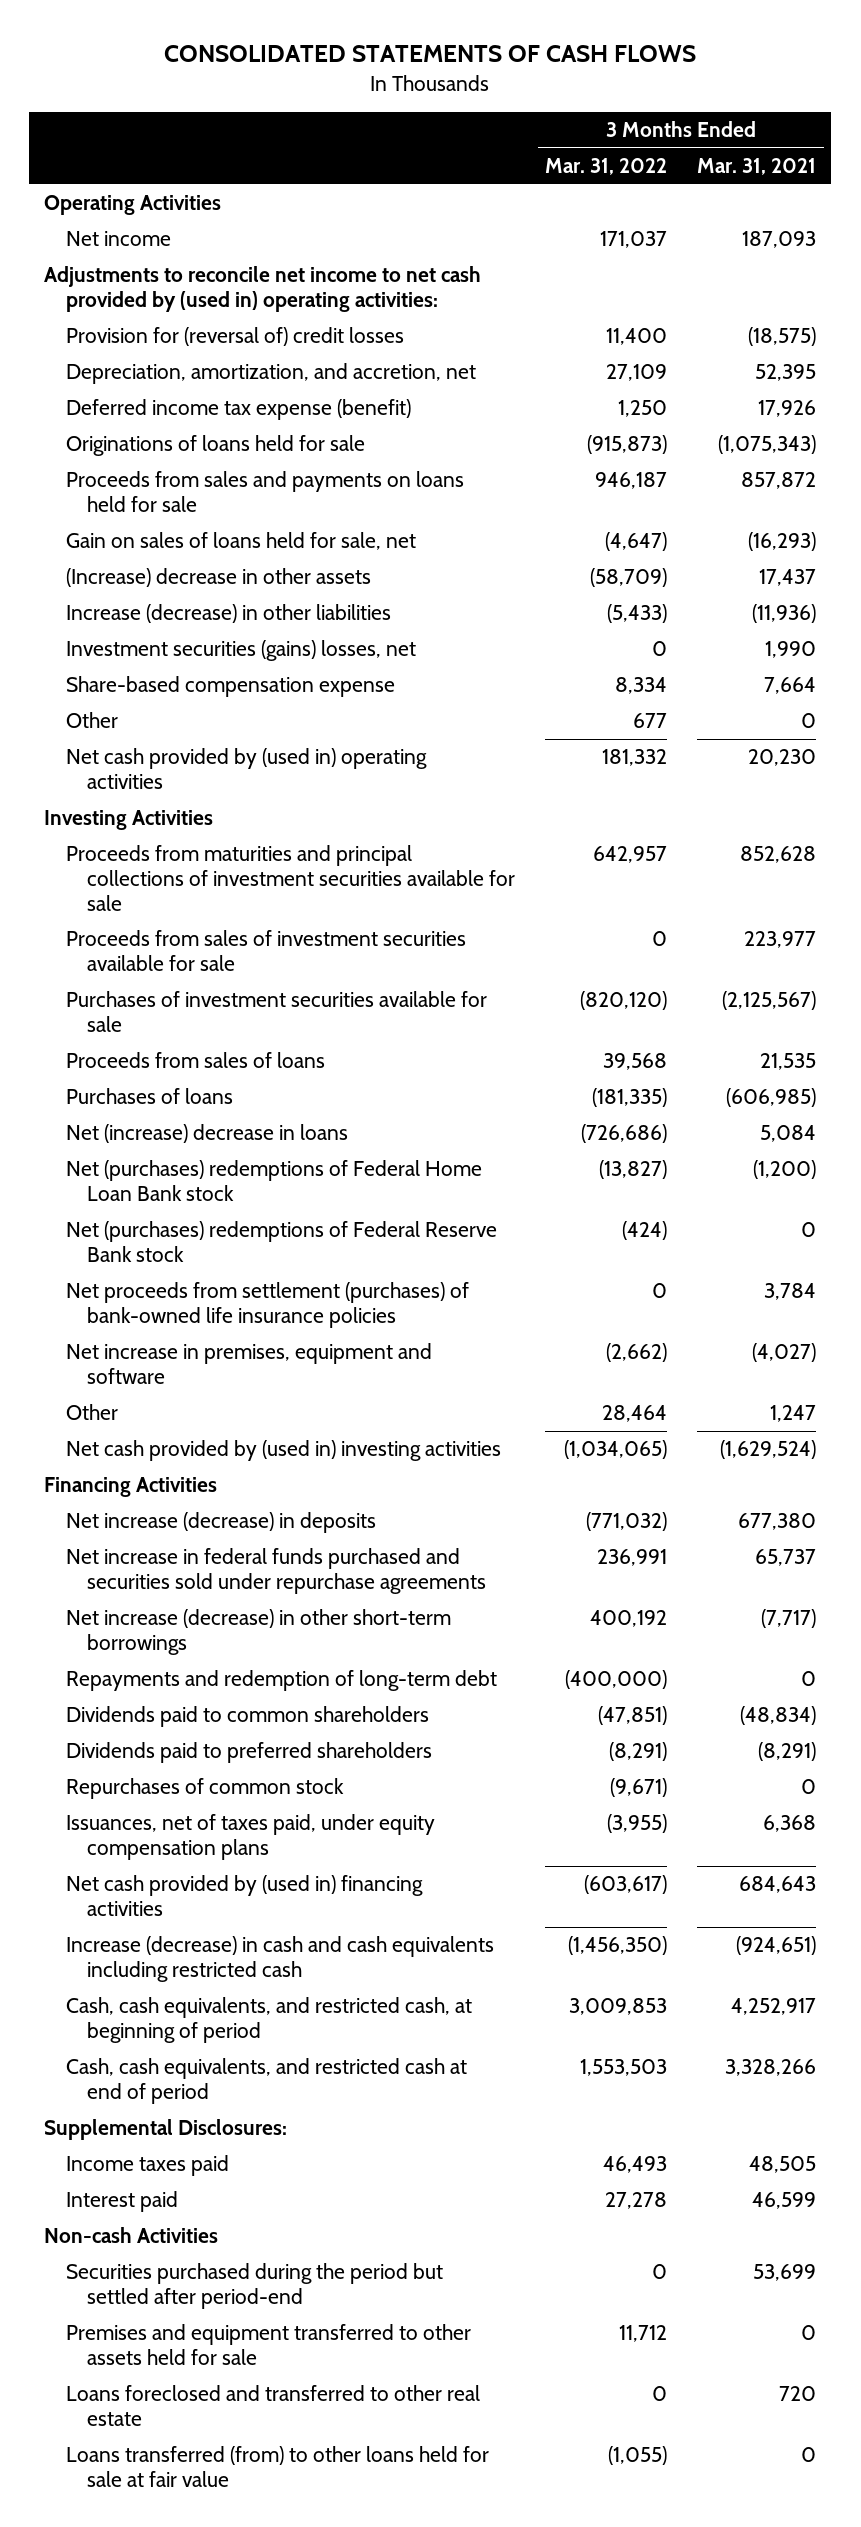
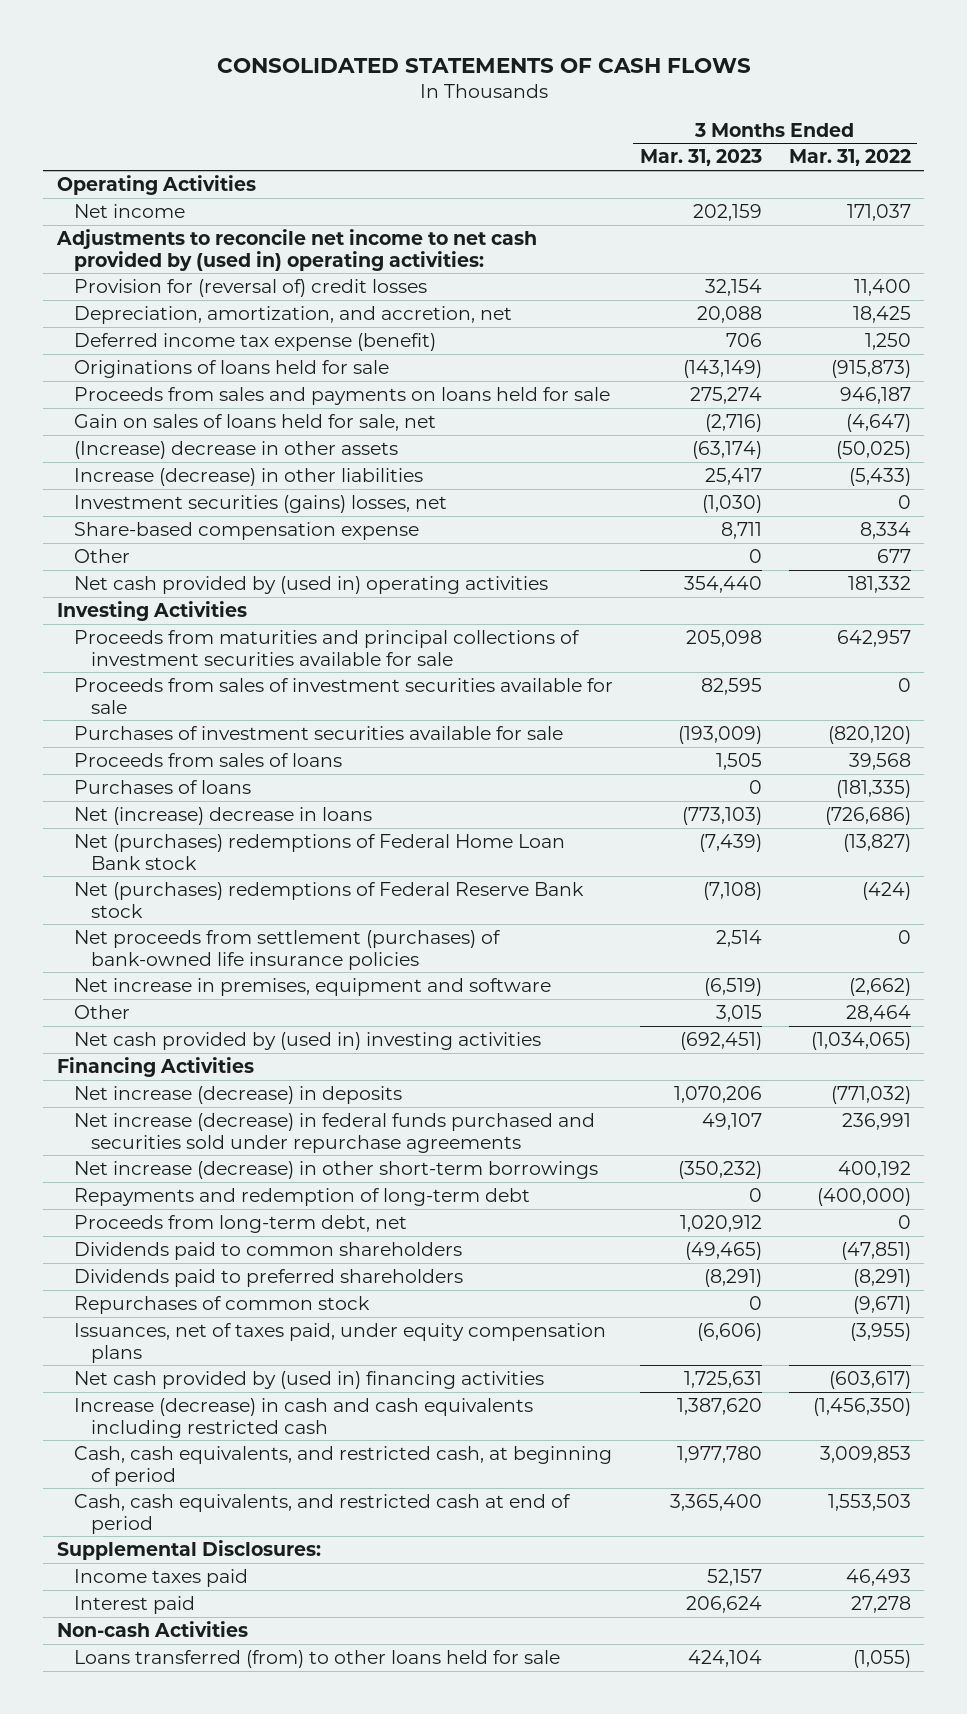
- | 3 Months Ended Mar. 31, 2022 | 3 Months Ended Mar. 31, 2021
+ | 3 Months Ended Mar. 31, 2023 | 3 Months Ended Mar. 31, 2022
- Depreciation, amortization, and accretion, net | 27,109 | 52,395
+ Depreciation, amortization, and accretion, net | 20,088 | 18,425
- (Increase) decrease in other assets | (58,709) | 17,437
+ (Increase) decrease in other assets | (63,174) | (50,025)
- Net increase in federal funds purchased and securities sold under repurchase agreements | 236,991 | 65,737
+ Net increase (decrease) in federal funds purchased and securities sold under repurchase agreements | 49,107 | 236,991
+ Proceeds from long-term debt, net | 1,020,912 | 0
- Securities purchased during the period but settled after period-end | 0 | 53,699
- Premises and equipment transferred to other assets held for sale | 11,712 | 0
- Loans foreclosed and transferred to other real estate | 0 | 720
- Loans transferred (from) to other loans held for sale at fair value | (1,055) | 0
+ Loans transferred (from) to other loans held for sale | 424,104 | (1,055)

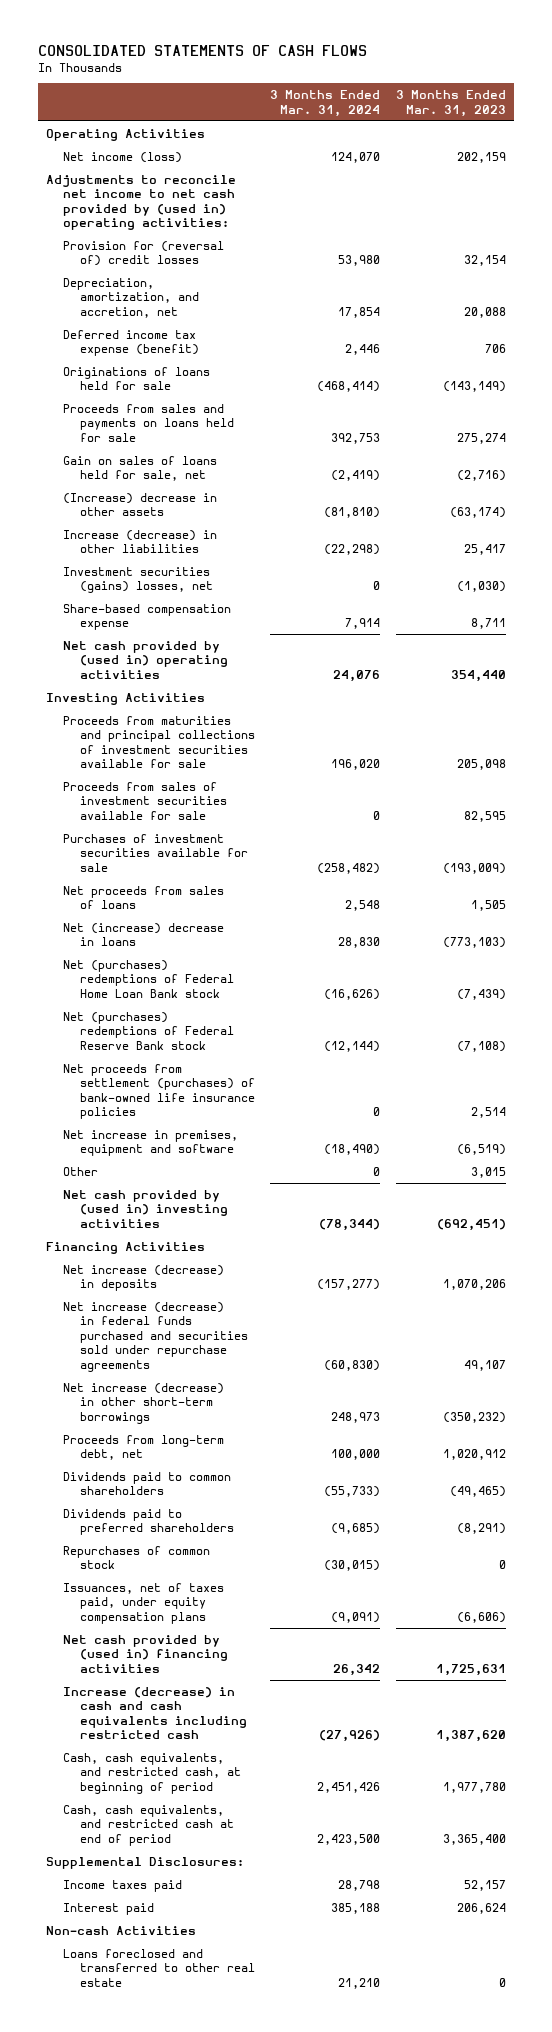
- | 3 Months Ended Mar. 31, 2023 | 3 Months Ended Mar. 31, 2022
+ | 3 Months Ended Mar. 31, 2024 | 3 Months Ended Mar. 31, 2023
- Net income | 202,159 | 171,037
+ Net income (loss) | 124,070 | 202,159
- Other | 0 | 677
- Proceeds from sales of loans | 1,505 | 39,568
- Purchases of loans | 0 | (181,335)
+ Net proceeds from sales of loans | 2,548 | 1,505
- Repayments and redemption of long-term debt | 0 | (400,000)
- Loans transferred (from) to other loans held for sale | 424,104 | (1,055)
+ Loans foreclosed and transferred to other real estate | 21,210 | 0

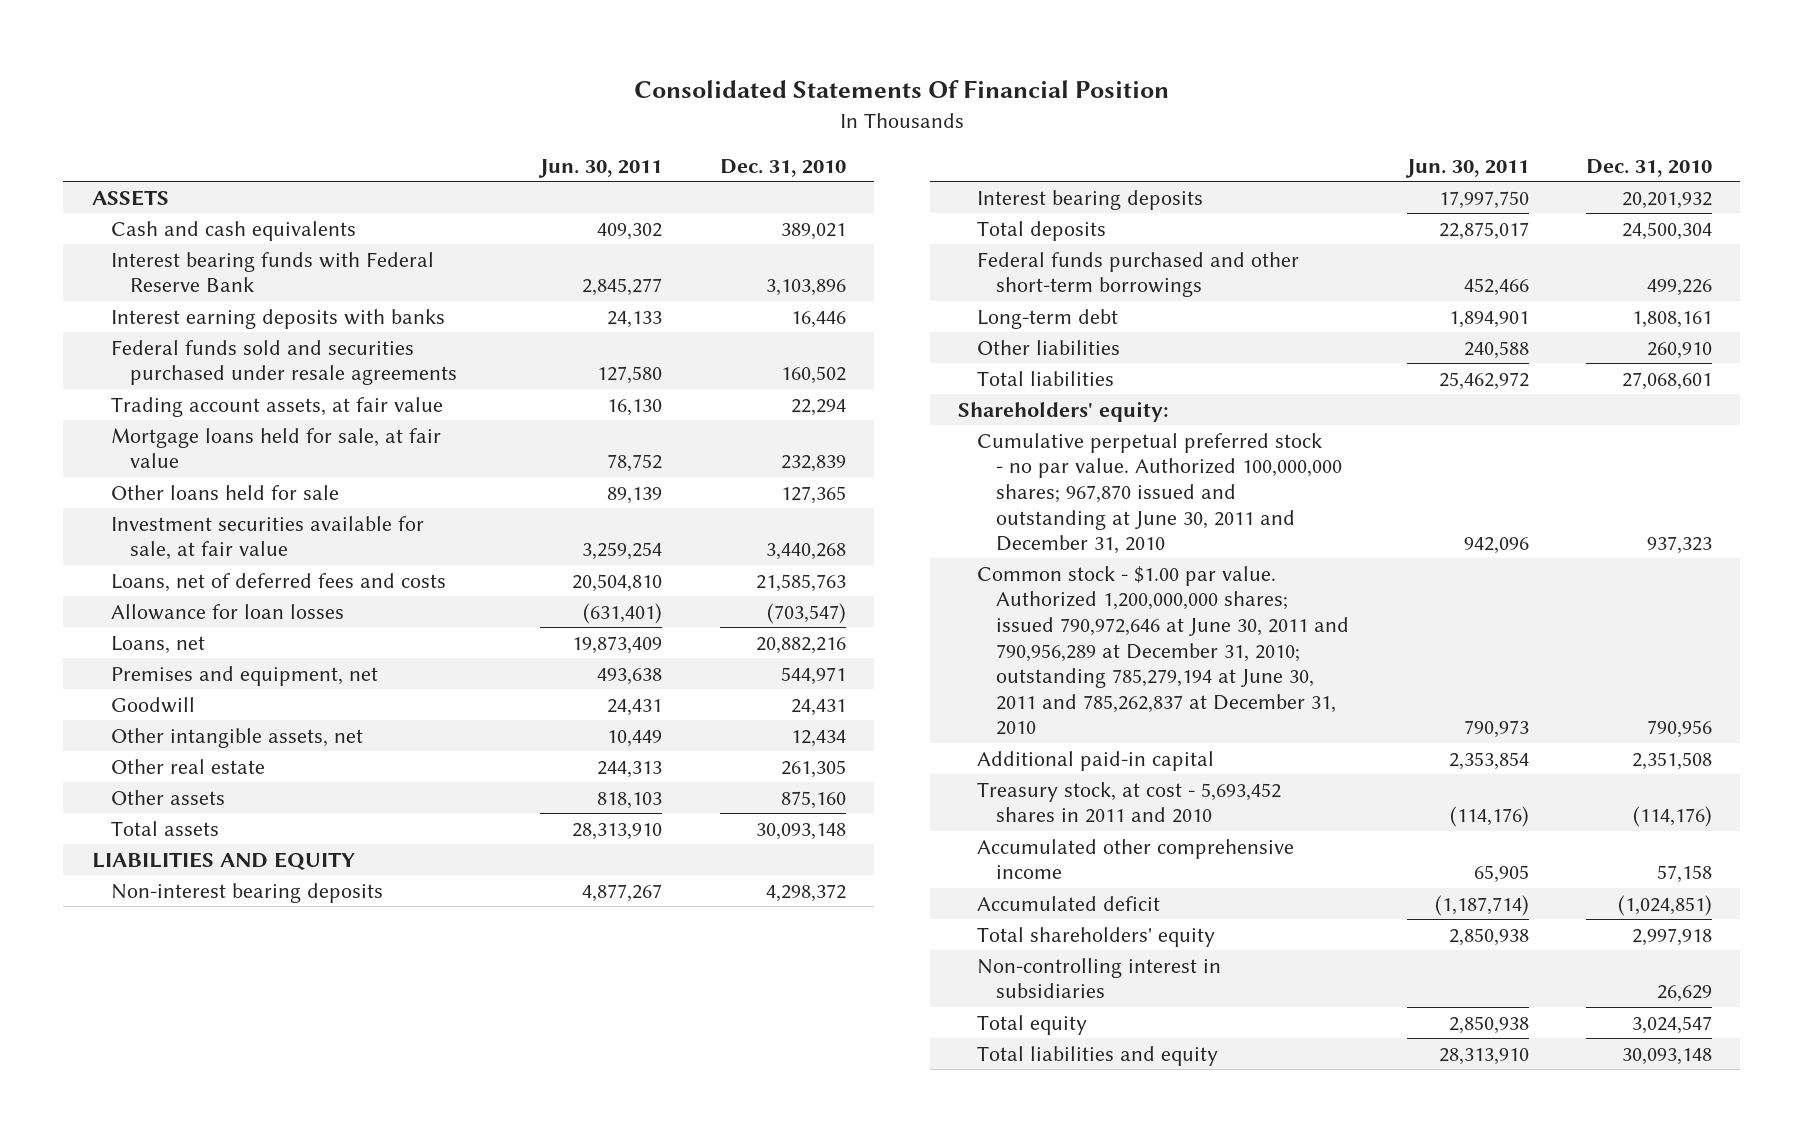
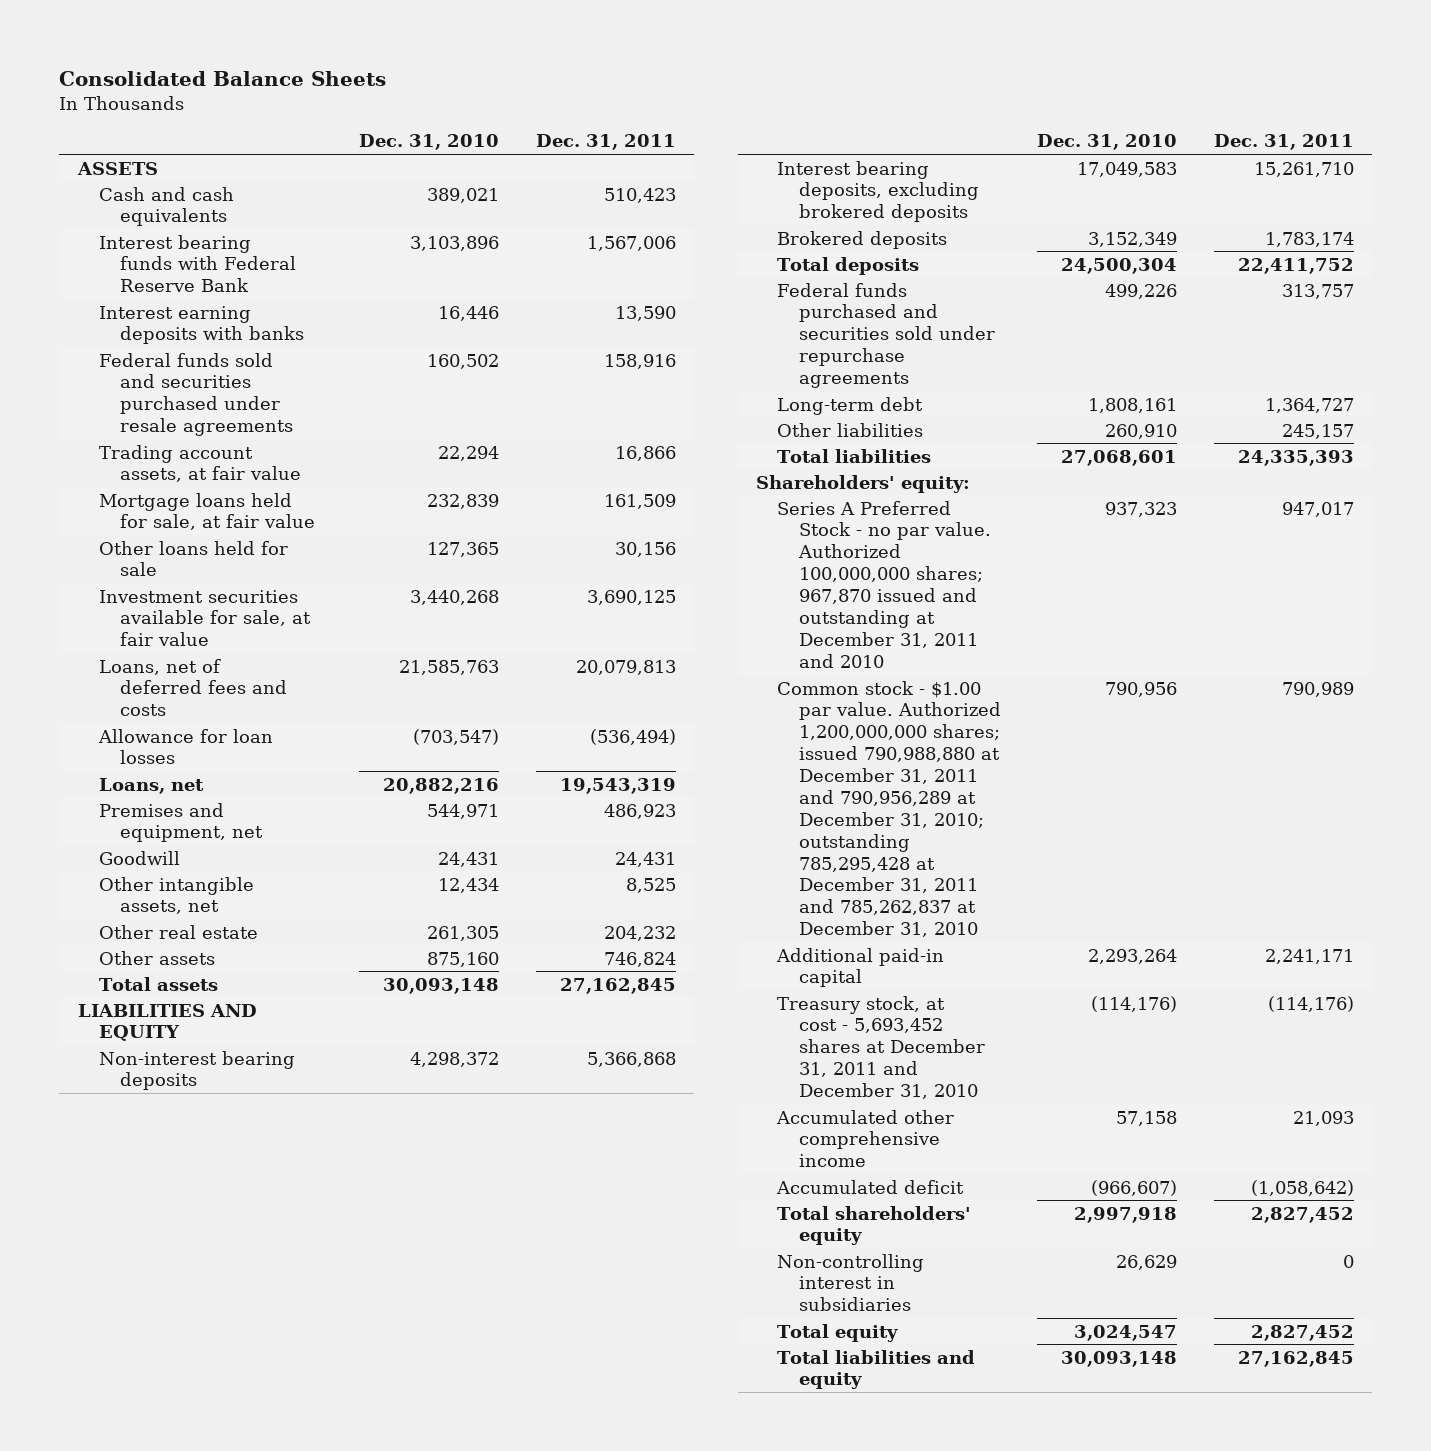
- Consolidated Statements Of Financial Position
+ Consolidated Balance Sheets
- | Jun. 30, 2011 | Dec. 31, 2010
+ | Dec. 31, 2010 | Dec. 31, 2011
- Interest bearing deposits | 17,997,750 | 20,201,932
+ Interest bearing deposits, excluding brokered deposits | 17,049,583 | 15,261,710
+ Brokered deposits | 3,152,349 | 1,783,174
- Federal funds purchased and other short-term borrowings | 452,466 | 499,226
+ Federal funds purchased and securities sold under repurchase agreements | 499,226 | 313,757
- Cumulative perpetual preferred stock - no par value. Authorized 100,000,000 shares; 967,870 issued and outstanding at June 30, 2011 and December 31, 2010 | 942,096 | 937,323
- Common stock - $1.00 par value. Authorized 1,200,000,000 shares; issued 790,972,646 at June 30, 2011 and 790,956,289 at December 31, 2010; outstanding 785,279,194 at June 30, 2011 and 785,262,837 at December 31, 2010 | 790,973 | 790,956
- Additional paid-in capital | 2,353,854 | 2,351,508
- Treasury stock, at cost - 5,693,452 shares in 2011 and 2010 | (114,176) | (114,176)
+ Series A Preferred Stock - no par value. Authorized 100,000,000 shares; 967,870 issued and outstanding at December 31, 2011 and 2010 | 937,323 | 947,017
+ Common stock - $1.00 par value. Authorized 1,200,000,000 shares; issued 790,988,880 at December 31, 2011 and 790,956,289 at December 31, 2010; outstanding 785,295,428 at December 31, 2011 and 785,262,837 at December 31, 2010 | 790,956 | 790,989
+ Additional paid-in capital | 2,293,264 | 2,241,171
+ Treasury stock, at cost - 5,693,452 shares at December 31, 2011 and December 31, 2010 | (114,176) | (114,176)
- Accumulated deficit | (1,187,714) | (1,024,851)
+ Accumulated deficit | (966,607) | (1,058,642)

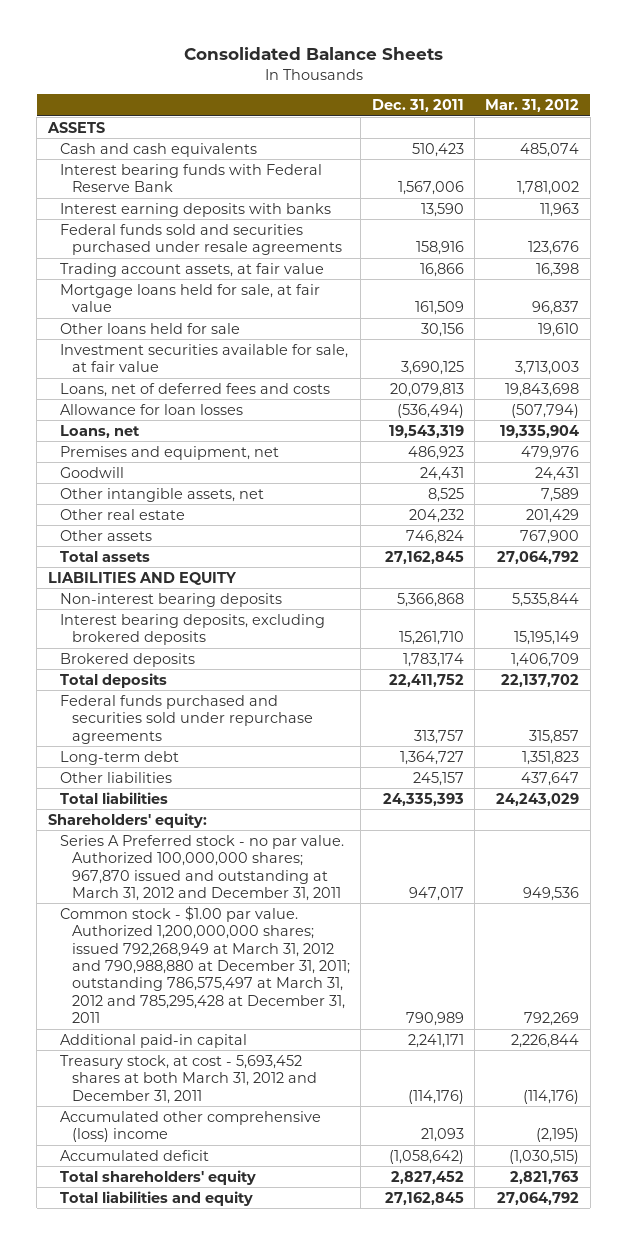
- | Dec. 31, 2010 | Dec. 31, 2011
+ | Dec. 31, 2011 | Mar. 31, 2012
- Series A Preferred Stock - no par value. Authorized 100,000,000 shares; 967,870 issued and outstanding at December 31, 2011 and 2010 | 937,323 | 947,017
- Common stock - $1.00 par value. Authorized 1,200,000,000 shares; issued 790,988,880 at December 31, 2011 and 790,956,289 at December 31, 2010; outstanding 785,295,428 at December 31, 2011 and 785,262,837 at December 31, 2010 | 790,956 | 790,989
+ Series A Preferred stock - no par value. Authorized 100,000,000 shares; 967,870 issued and outstanding at March 31, 2012 and December 31, 2011 | 947,017 | 949,536
+ Common stock - $1.00 par value. Authorized 1,200,000,000 shares; issued 792,268,949 at March 31, 2012 and 790,988,880 at December 31, 2011; outstanding 786,575,497 at March 31, 2012 and 785,295,428 at December 31, 2011 | 790,989 | 792,269
- Treasury stock, at cost - 5,693,452 shares at December 31, 2011 and December 31, 2010 | (114,176) | (114,176)
- Accumulated other comprehensive income | 57,158 | 21,093
+ Treasury stock, at cost - 5,693,452 shares at both March 31, 2012 and December 31, 2011 | (114,176) | (114,176)
+ Accumulated other comprehensive (loss) income | 21,093 | (2,195)
- Non-controlling interest in subsidiaries | 26,629 | 0
- Total equity | 3,024,547 | 2,827,452

